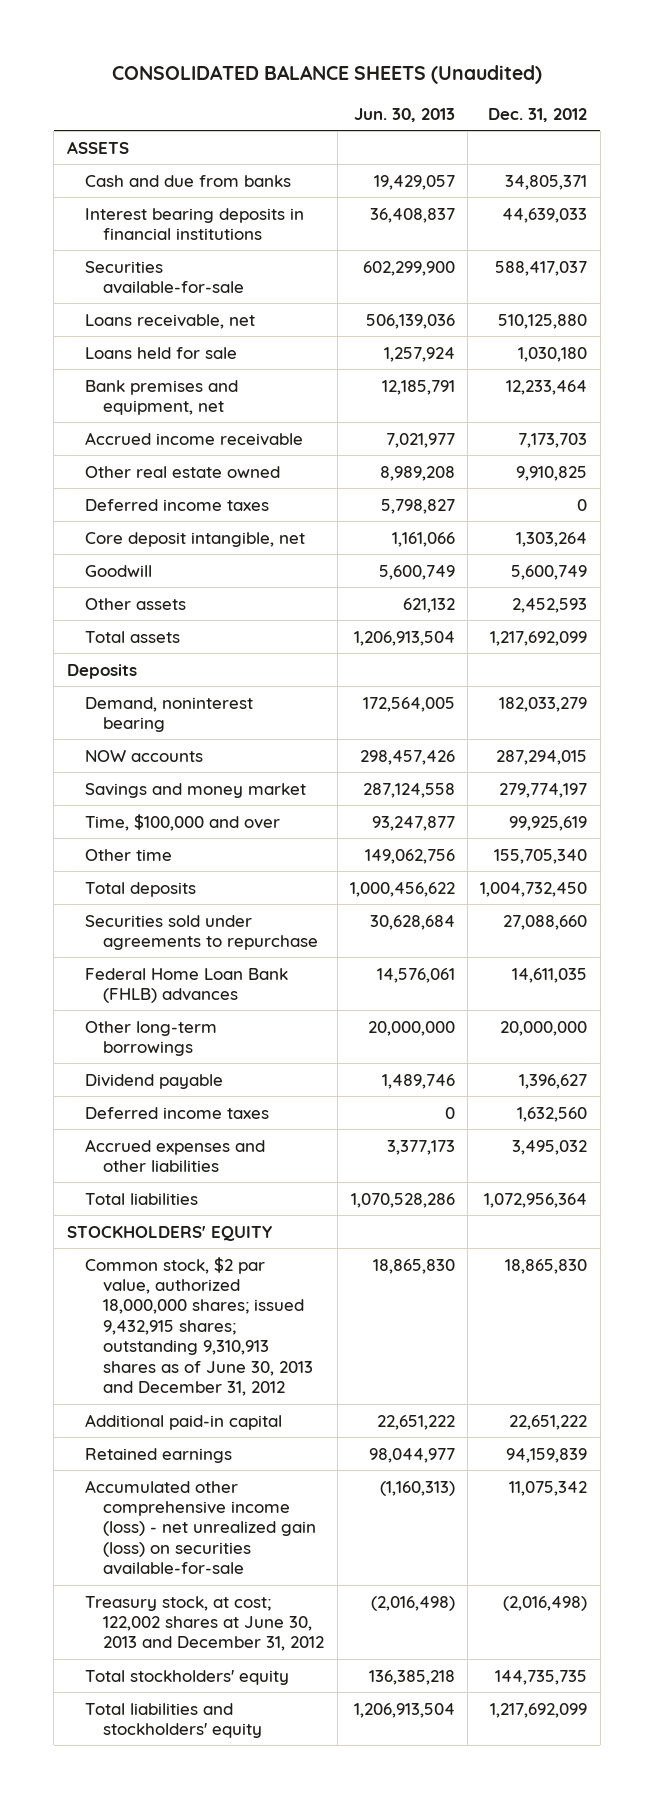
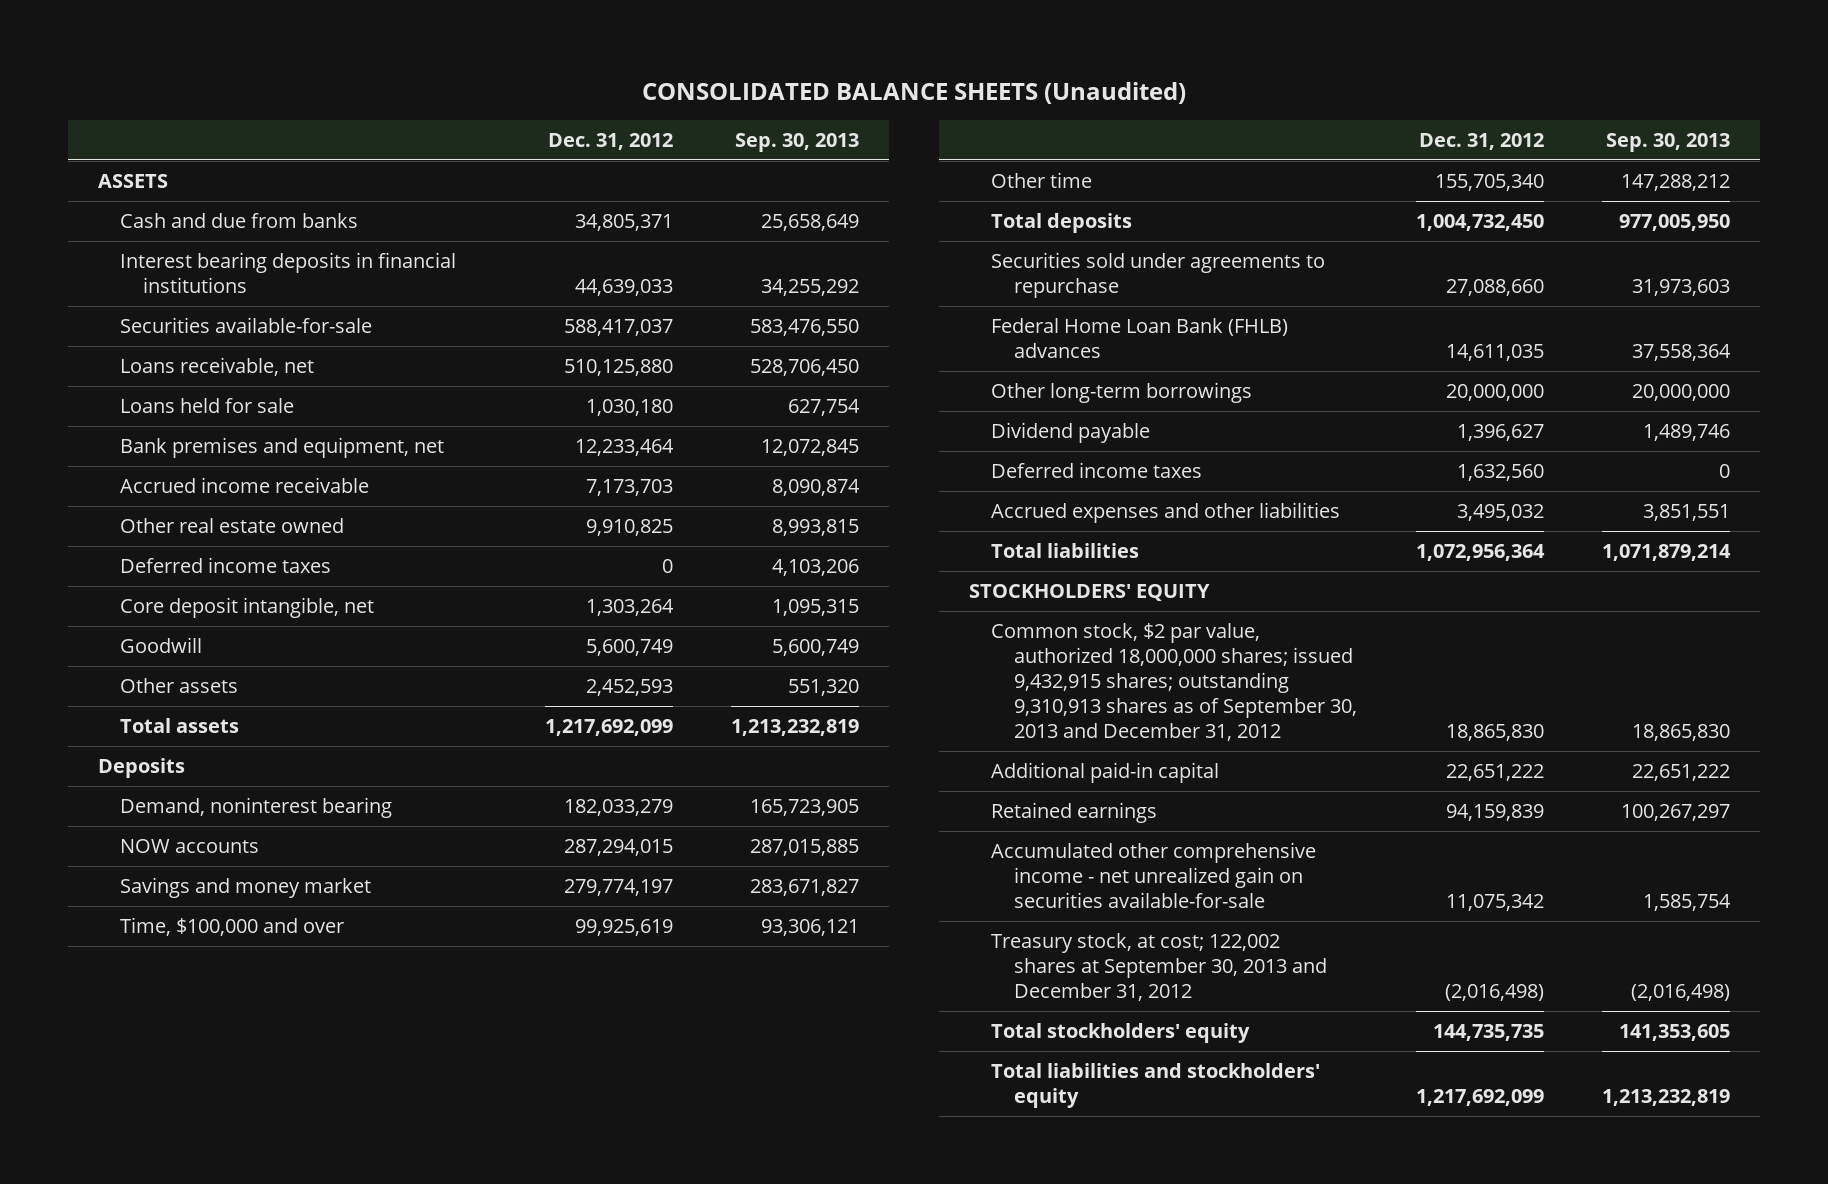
- | Jun. 30, 2013 | Dec. 31, 2012
+ | Dec. 31, 2012 | Sep. 30, 2013
- Common stock, $2 par value, authorized 18,000,000 shares; issued 9,432,915 shares; outstanding 9,310,913 shares as of June 30, 2013 and December 31, 2012 | 18,865,830 | 18,865,830
+ Common stock, $2 par value, authorized 18,000,000 shares; issued 9,432,915 shares; outstanding 9,310,913 shares as of September 30, 2013 and December 31, 2012 | 18,865,830 | 18,865,830
- Accumulated other comprehensive income (loss) - net unrealized gain (loss) on securities available-for-sale | (1,160,313) | 11,075,342
- Treasury stock, at cost; 122,002 shares at June 30, 2013 and December 31, 2012 | (2,016,498) | (2,016,498)
+ Accumulated other comprehensive income - net unrealized gain on securities available-for-sale | 11,075,342 | 1,585,754
+ Treasury stock, at cost; 122,002 shares at September 30, 2013 and December 31, 2012 | (2,016,498) | (2,016,498)

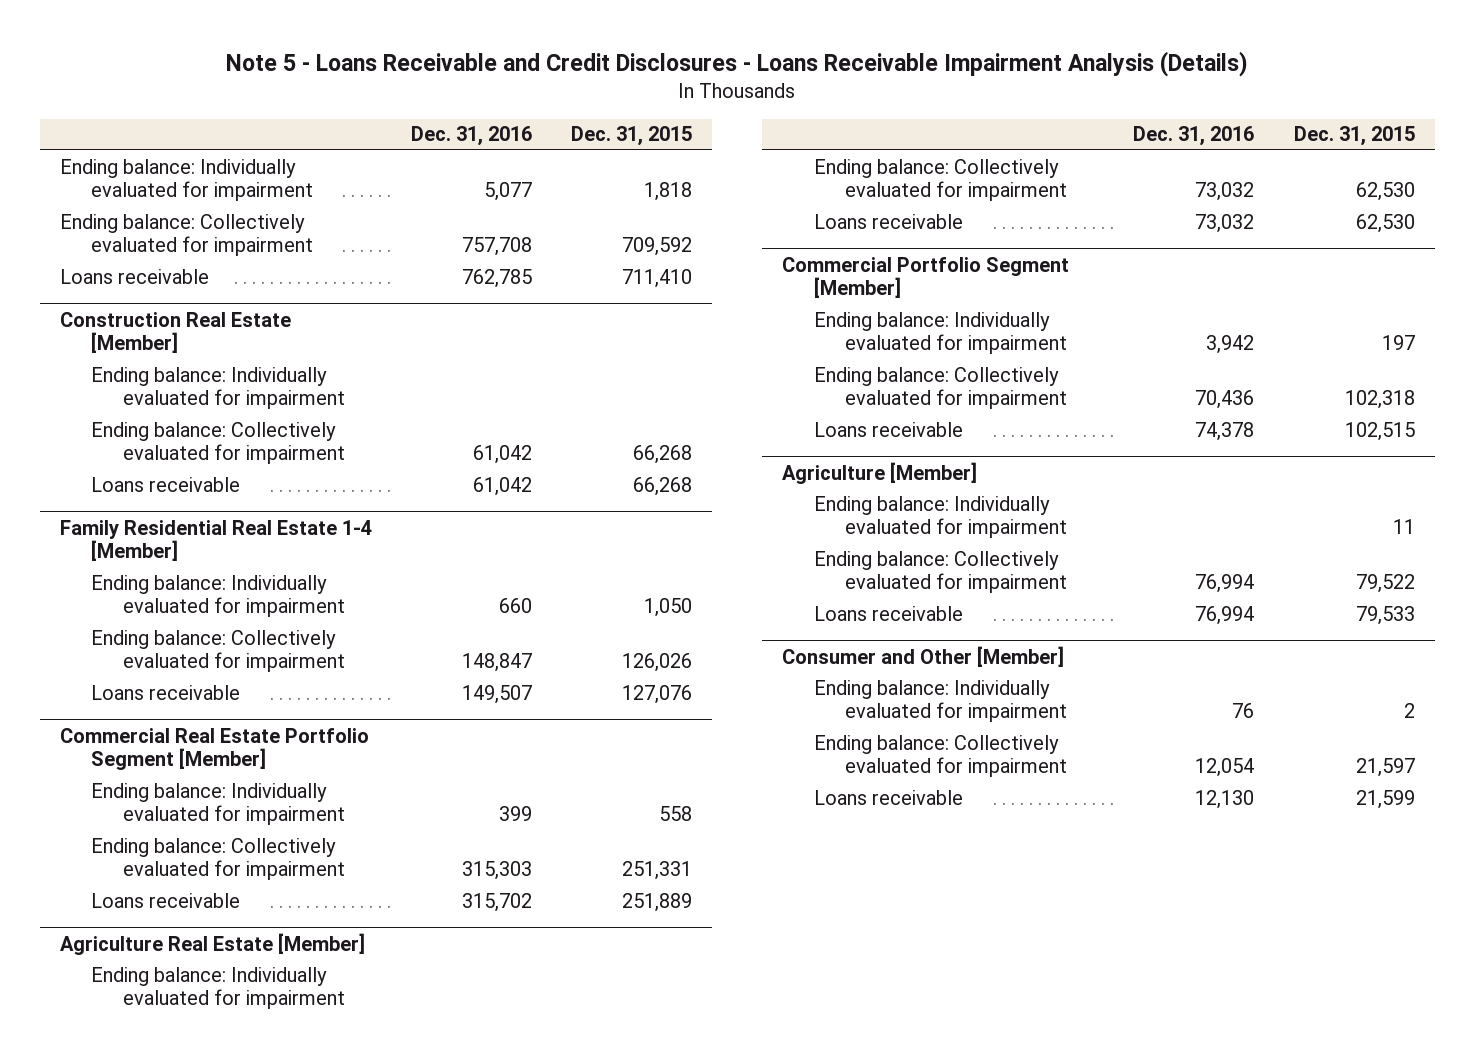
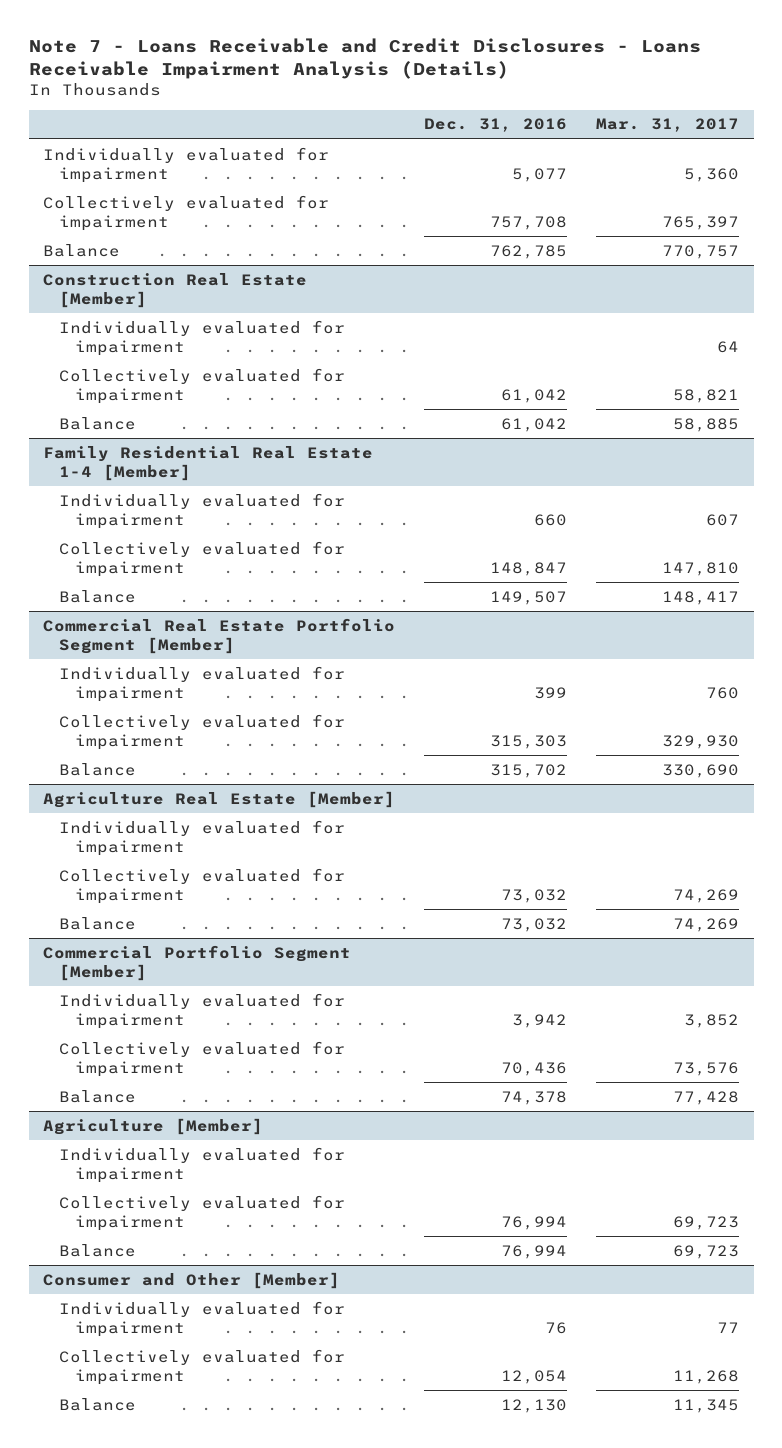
- Note 5 - Loans Receivable and Credit Disclosures - Loans Receivable Impairment Analysis (Details)
+ Note 7 - Loans Receivable and Credit Disclosures - Loans Receivable Impairment Analysis (Details)
- | Dec. 31, 2016 | Dec. 31, 2015
+ | Dec. 31, 2016 | Mar. 31, 2017
- Ending balance: Individually evaluated for impairment | 5,077 | 1,818
- Ending balance: Collectively evaluated for impairment | 757,708 | 709,592
- Loans receivable | 762,785 | 711,410
+ Individually evaluated for impairment | 5,077 | 5,360
+ Collectively evaluated for impairment | 757,708 | 765,397
+ Balance | 762,785 | 770,757
@ Construction Real Estate [Member]
- Ending balance: Individually evaluated for impairment
- Ending balance: Collectively evaluated for impairment | 61,042 | 66,268
- Loans receivable | 61,042 | 66,268
+ Individually evaluated for impairment | | 64
+ Collectively evaluated for impairment | 61,042 | 58,821
+ Balance | 61,042 | 58,885
@ Family Residential Real Estate 1-4 [Member]
- Ending balance: Individually evaluated for impairment | 660 | 1,050
- Ending balance: Collectively evaluated for impairment | 148,847 | 126,026
- Loans receivable | 149,507 | 127,076
+ Individually evaluated for impairment | 660 | 607
+ Collectively evaluated for impairment | 148,847 | 147,810
+ Balance | 149,507 | 148,417
@ Commercial Real Estate Portfolio Segment [Member]
- Ending balance: Individually evaluated for impairment | 399 | 558
- Ending balance: Collectively evaluated for impairment | 315,303 | 251,331
- Loans receivable | 315,702 | 251,889
+ Individually evaluated for impairment | 399 | 760
+ Collectively evaluated for impairment | 315,303 | 329,930
+ Balance | 315,702 | 330,690
@ Agriculture Real Estate [Member]
- Ending balance: Individually evaluated for impairment
- Ending balance: Collectively evaluated for impairment | 73,032 | 62,530
- Loans receivable | 73,032 | 62,530
+ Individually evaluated for impairment
+ Collectively evaluated for impairment | 73,032 | 74,269
+ Balance | 73,032 | 74,269
@ Commercial Portfolio Segment [Member]
- Ending balance: Individually evaluated for impairment | 3,942 | 197
- Ending balance: Collectively evaluated for impairment | 70,436 | 102,318
- Loans receivable | 74,378 | 102,515
+ Individually evaluated for impairment | 3,942 | 3,852
+ Collectively evaluated for impairment | 70,436 | 73,576
+ Balance | 74,378 | 77,428
@ Agriculture [Member]
- Ending balance: Individually evaluated for impairment | | 11
- Ending balance: Collectively evaluated for impairment | 76,994 | 79,522
- Loans receivable | 76,994 | 79,533
+ Individually evaluated for impairment
+ Collectively evaluated for impairment | 76,994 | 69,723
+ Balance | 76,994 | 69,723
@ Consumer and Other [Member]
- Ending balance: Individually evaluated for impairment | 76 | 2
- Ending balance: Collectively evaluated for impairment | 12,054 | 21,597
- Loans receivable | 12,130 | 21,599
+ Individually evaluated for impairment | 76 | 77
+ Collectively evaluated for impairment | 12,054 | 11,268
+ Balance | 12,130 | 11,345

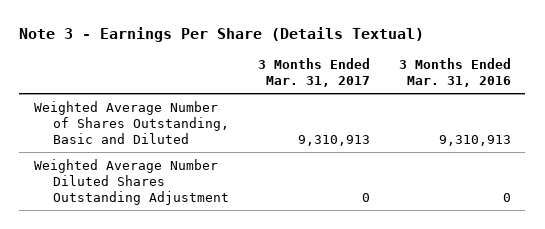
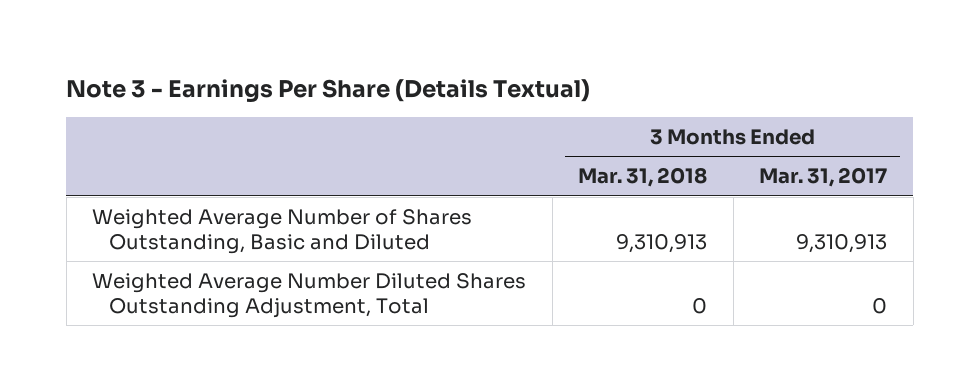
- | 3 Months Ended Mar. 31, 2017 | 3 Months Ended Mar. 31, 2016
+ | 3 Months Ended Mar. 31, 2018 | 3 Months Ended Mar. 31, 2017
- Weighted Average Number Diluted Shares Outstanding Adjustment | 0 | 0
+ Weighted Average Number Diluted Shares Outstanding Adjustment, Total | 0 | 0

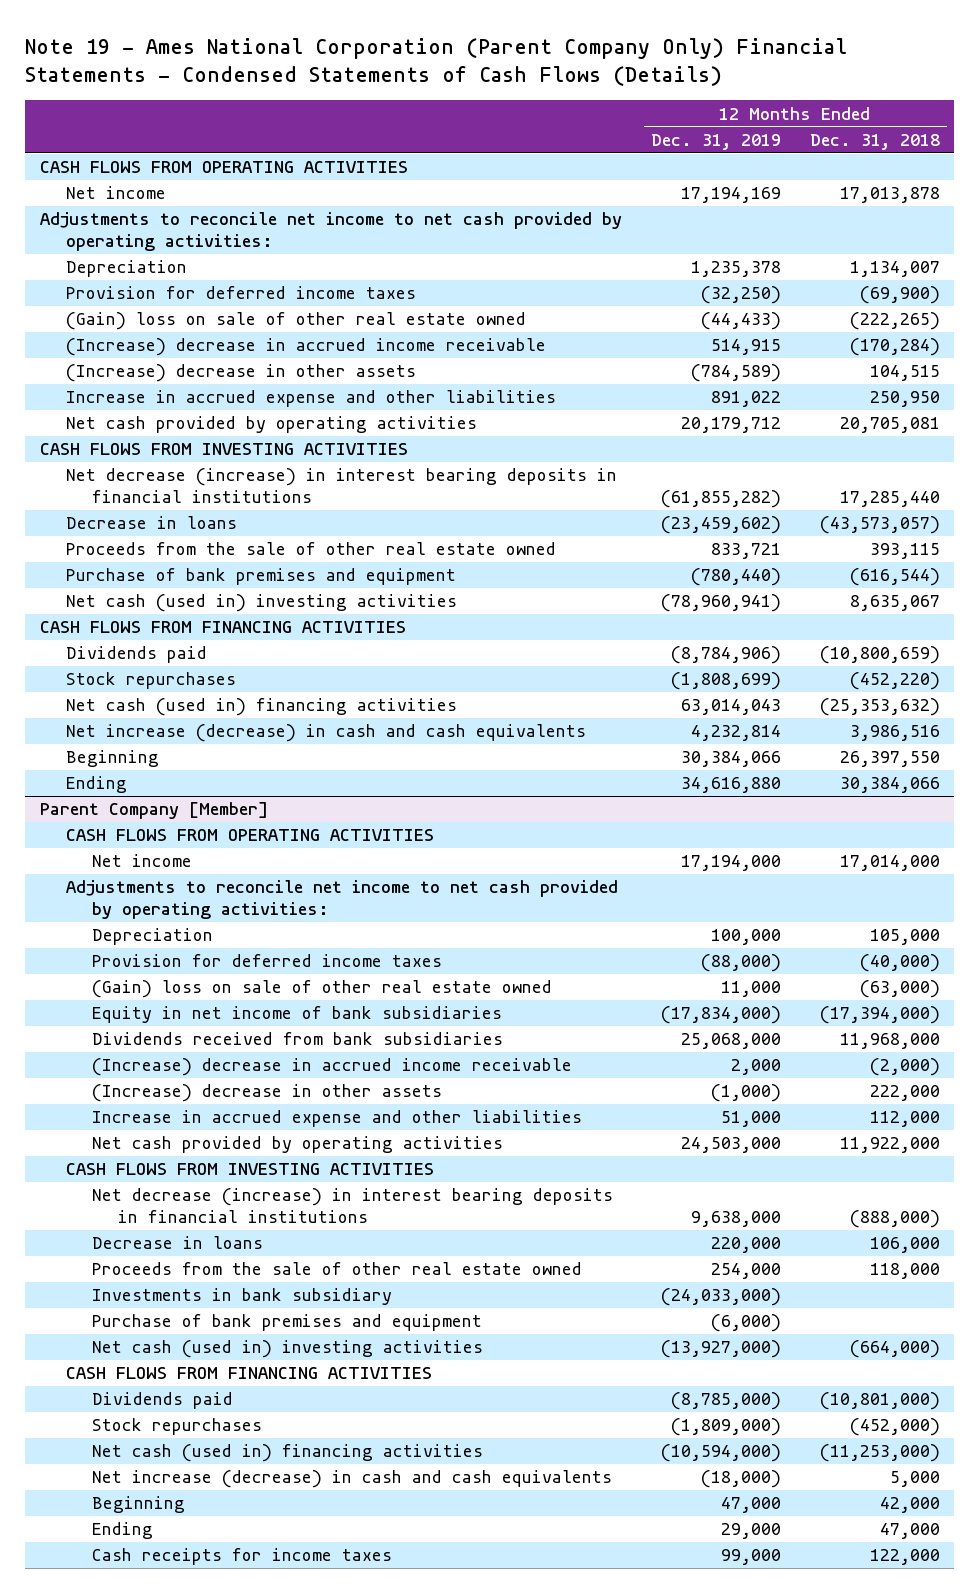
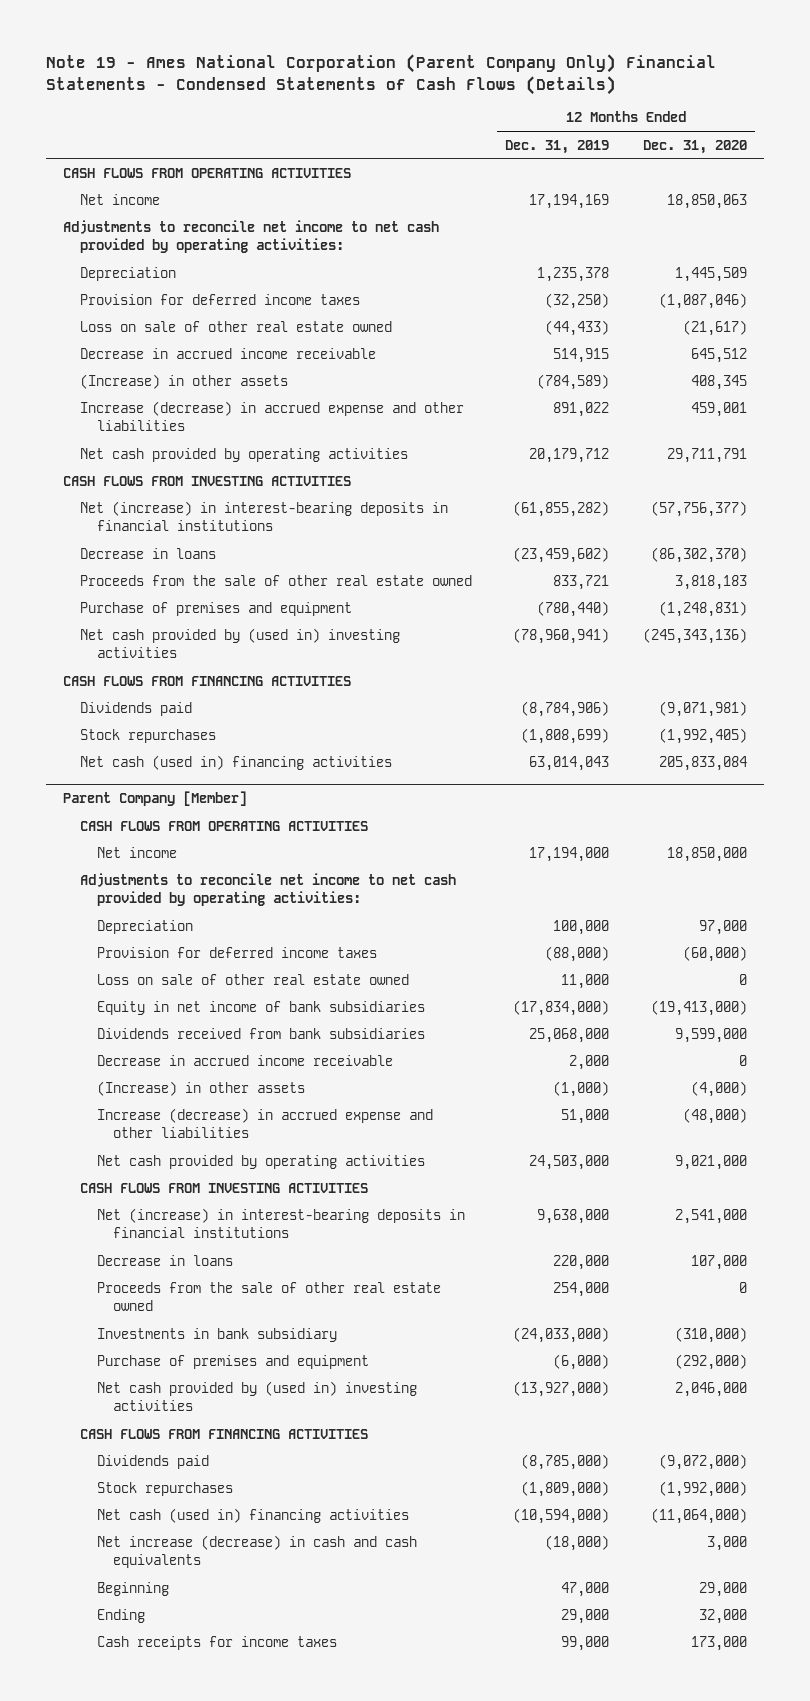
- | 12 Months Ended Dec. 31, 2019 | 12 Months Ended Dec. 31, 2018
+ | 12 Months Ended Dec. 31, 2019 | 12 Months Ended Dec. 31, 2020
- (Gain) loss on sale of other real estate owned | (44,433) | (222,265)
- (Increase) decrease in accrued income receivable | 514,915 | (170,284)
- (Increase) decrease in other assets | (784,589) | 104,515
- Increase in accrued expense and other liabilities | 891,022 | 250,950
+ Loss on sale of other real estate owned | (44,433) | (21,617)
+ Decrease in accrued income receivable | 514,915 | 645,512
+ (Increase) in other assets | (784,589) | 408,345
+ Increase (decrease) in accrued expense and other liabilities | 891,022 | 459,001
- Net decrease (increase) in interest bearing deposits in financial institutions | (61,855,282) | 17,285,440
+ Net (increase) in interest-bearing deposits in financial institutions | (61,855,282) | (57,756,377)
- Purchase of bank premises and equipment | (780,440) | (616,544)
- Net cash (used in) investing activities | (78,960,941) | 8,635,067
+ Purchase of premises and equipment | (780,440) | (1,248,831)
+ Net cash provided by (used in) investing activities | (78,960,941) | (245,343,136)
- Net increase (decrease) in cash and cash equivalents | 4,232,814 | 3,986,516
- Beginning | 30,384,066 | 26,397,550
- Ending | 34,616,880 | 30,384,066
@ Parent Company [Member]
- (Gain) loss on sale of other real estate owned | 11,000 | (63,000)
+ Loss on sale of other real estate owned | 11,000 | 0
- (Increase) decrease in accrued income receivable | 2,000 | (2,000)
- (Increase) decrease in other assets | (1,000) | 222,000
- Increase in accrued expense and other liabilities | 51,000 | 112,000
+ Decrease in accrued income receivable | 2,000 | 0
+ (Increase) in other assets | (1,000) | (4,000)
+ Increase (decrease) in accrued expense and other liabilities | 51,000 | (48,000)
- Net decrease (increase) in interest bearing deposits in financial institutions | 9,638,000 | (888,000)
+ Net (increase) in interest-bearing deposits in financial institutions | 9,638,000 | 2,541,000
- Purchase of bank premises and equipment | (6,000) |
- Net cash (used in) investing activities | (13,927,000) | (664,000)
+ Purchase of premises and equipment | (6,000) | (292,000)
+ Net cash provided by (used in) investing activities | (13,927,000) | 2,046,000

